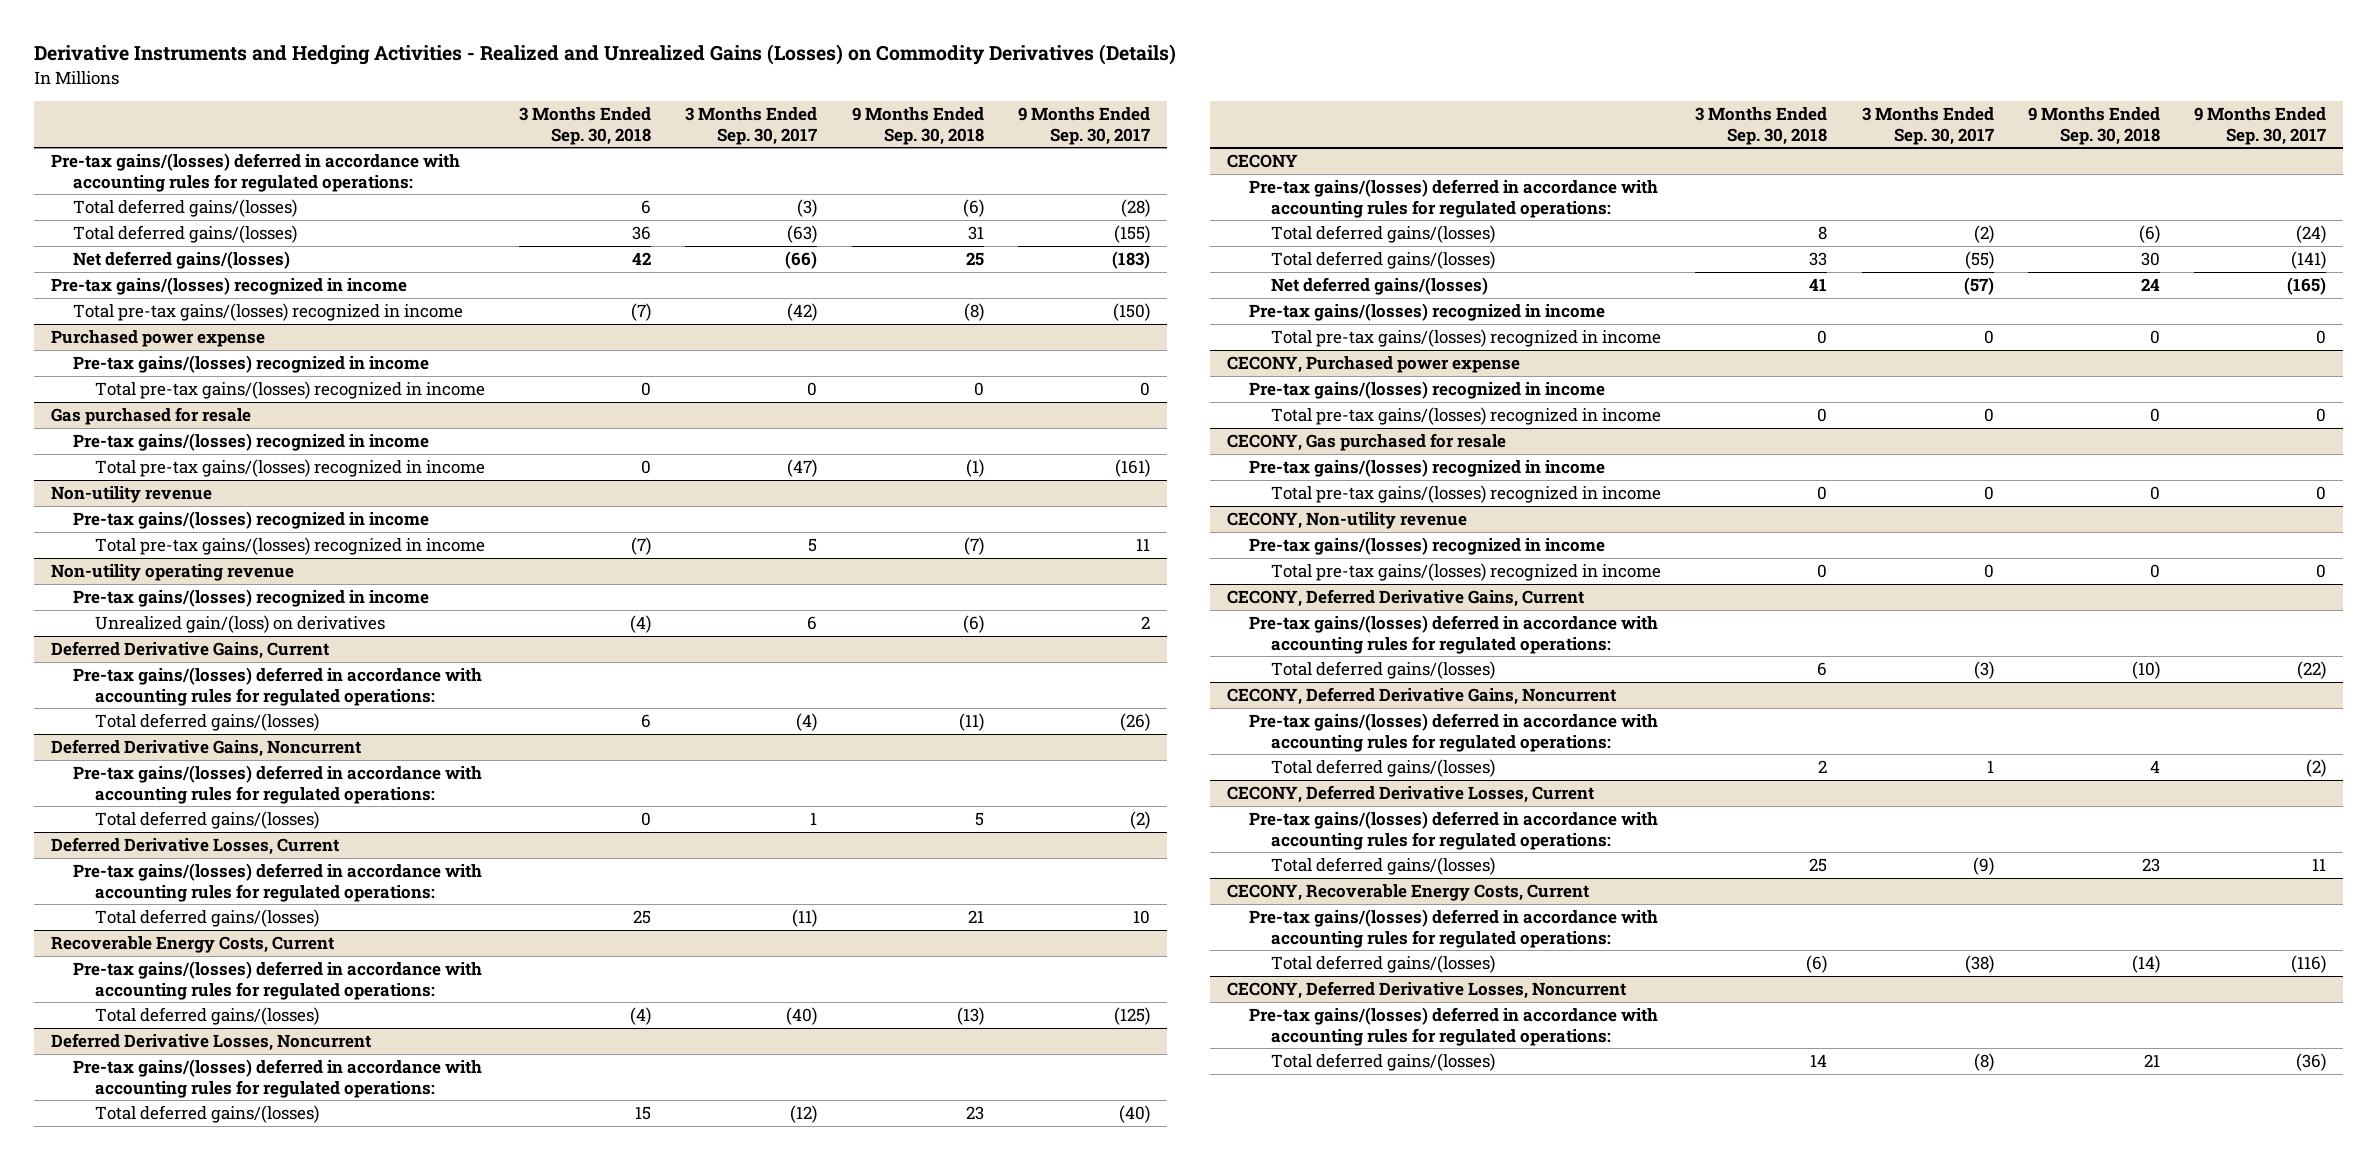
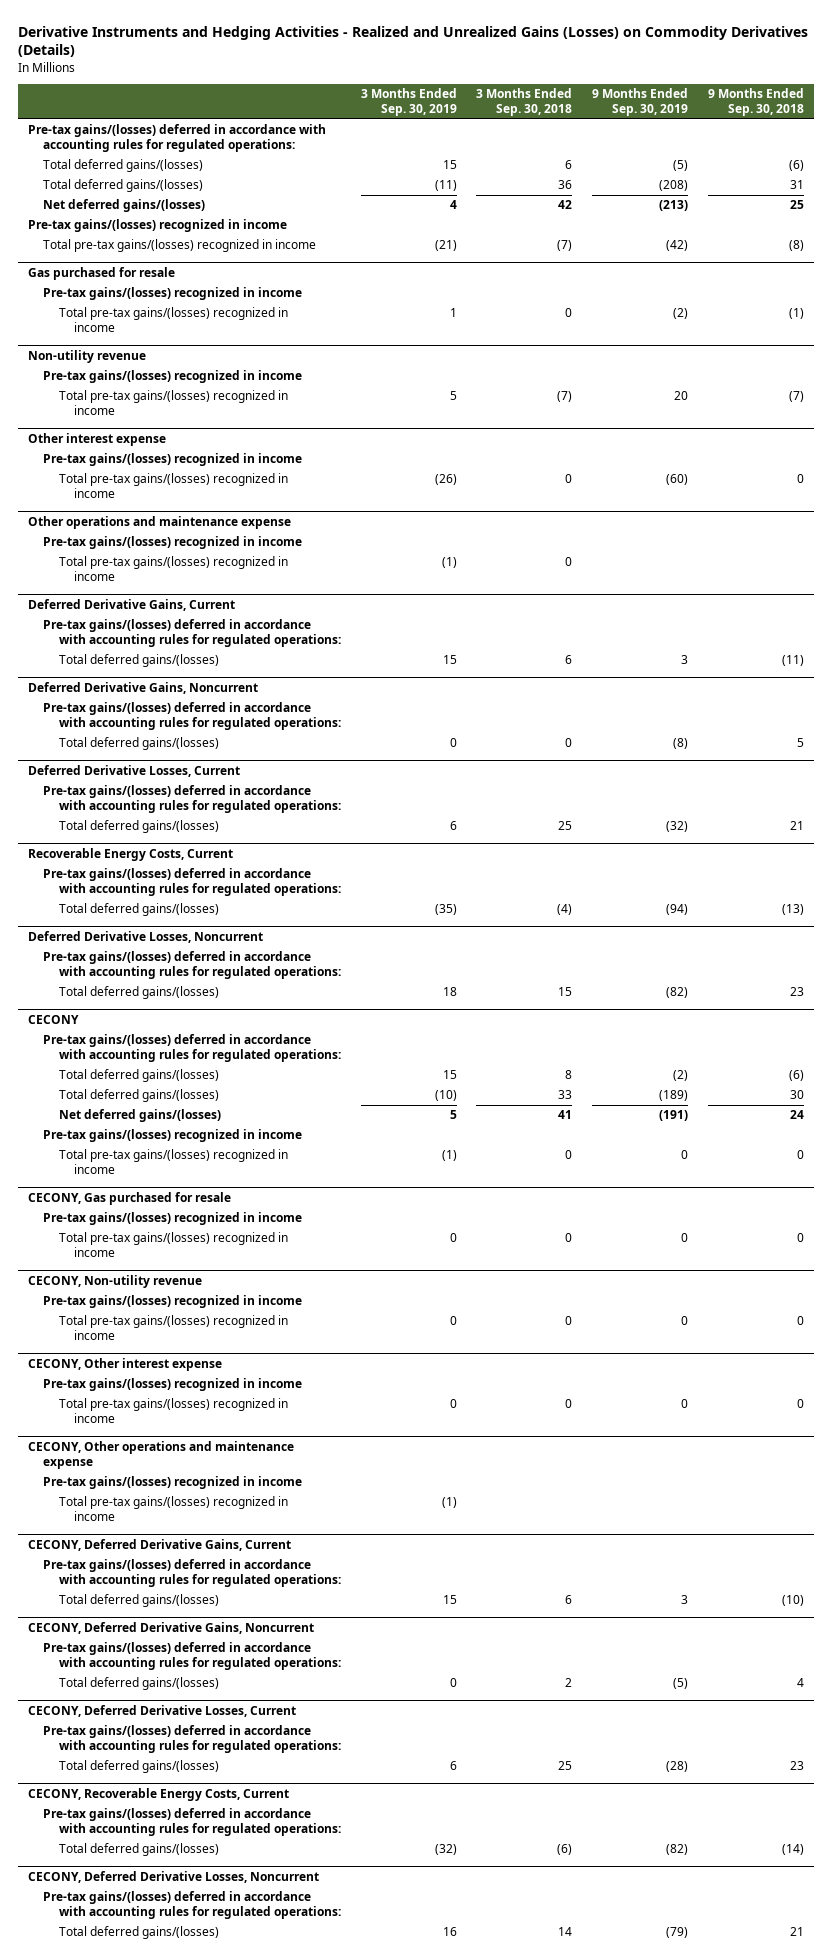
- | 3 Months Ended Sep. 30, 2018 | 3 Months Ended Sep. 30, 2017 | 9 Months Ended Sep. 30, 2018 | 9 Months Ended Sep. 30, 2017
+ | 3 Months Ended Sep. 30, 2019 | 3 Months Ended Sep. 30, 2018 | 9 Months Ended Sep. 30, 2019 | 9 Months Ended Sep. 30, 2018
- Purchased power expense
- Pre-tax gains/(losses) recognized in income
- Total pre-tax gains/(losses) recognized in income | 0 | 0 | 0 | 0
- Non-utility operating revenue
+ Other interest expense
- Unrealized gain/(loss) on derivatives | (4) | 6 | (6) | 2
+ Total pre-tax gains/(losses) recognized in income | (26) | 0 | (60) | 0
+ Other operations and maintenance expense
+ Pre-tax gains/(losses) recognized in income
+ Total pre-tax gains/(losses) recognized in income | (1) | 0 | |
- CECONY, Purchased power expense
- Pre-tax gains/(losses) recognized in income
- Total pre-tax gains/(losses) recognized in income | 0 | 0 | 0 | 0
+ CECONY, Other interest expense
+ Pre-tax gains/(losses) recognized in income
+ Total pre-tax gains/(losses) recognized in income | 0 | 0 | 0 | 0
+ CECONY, Other operations and maintenance expense
+ Pre-tax gains/(losses) recognized in income
+ Total pre-tax gains/(losses) recognized in income | (1) | | |

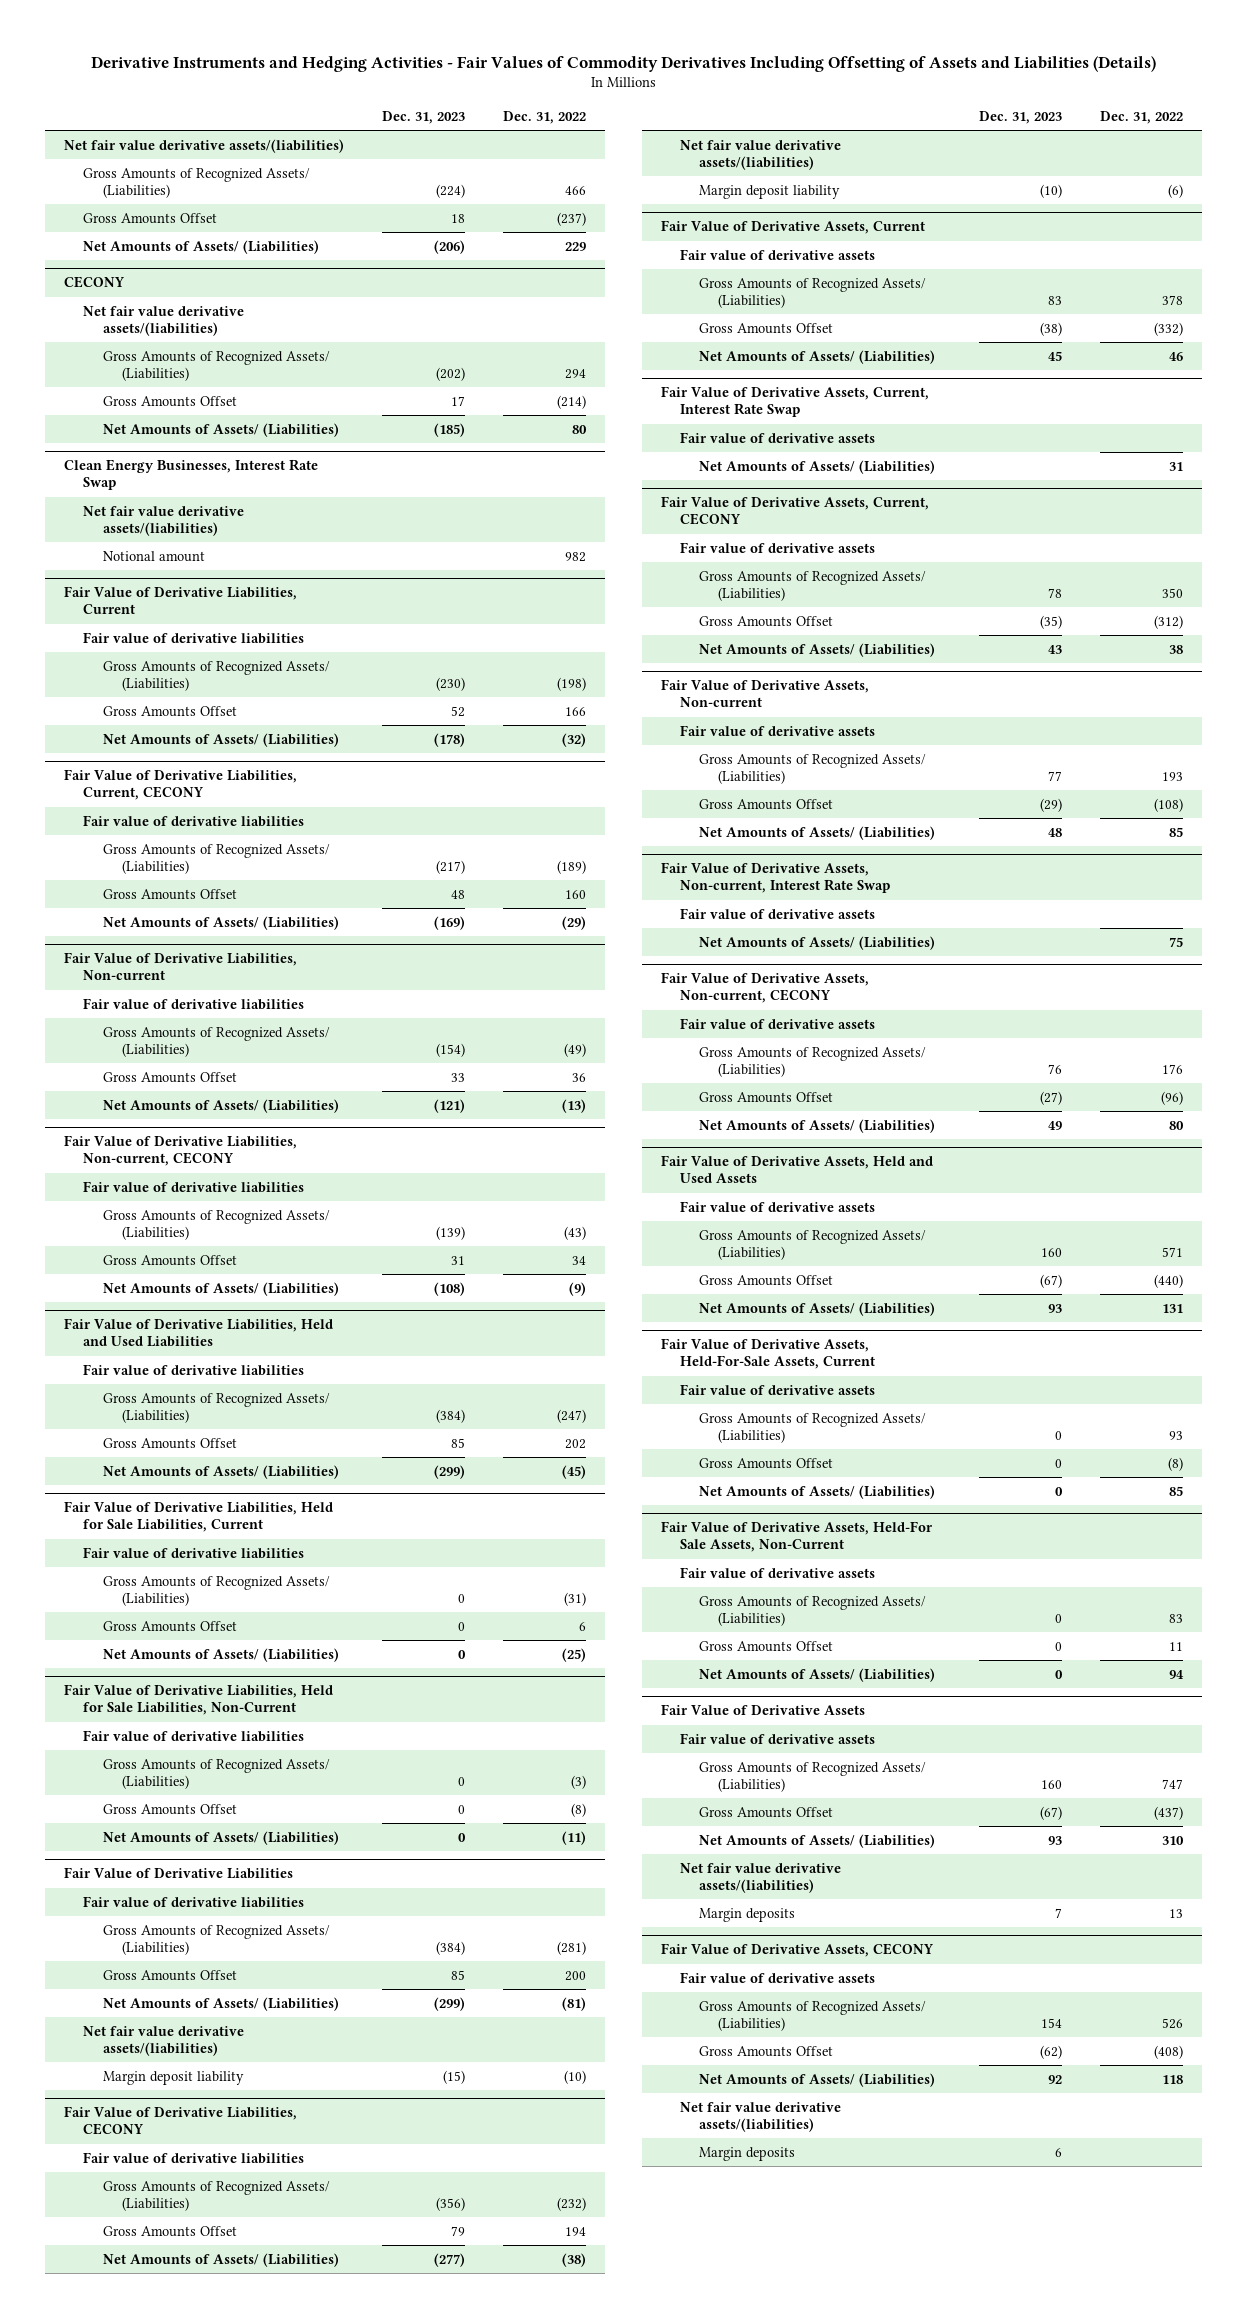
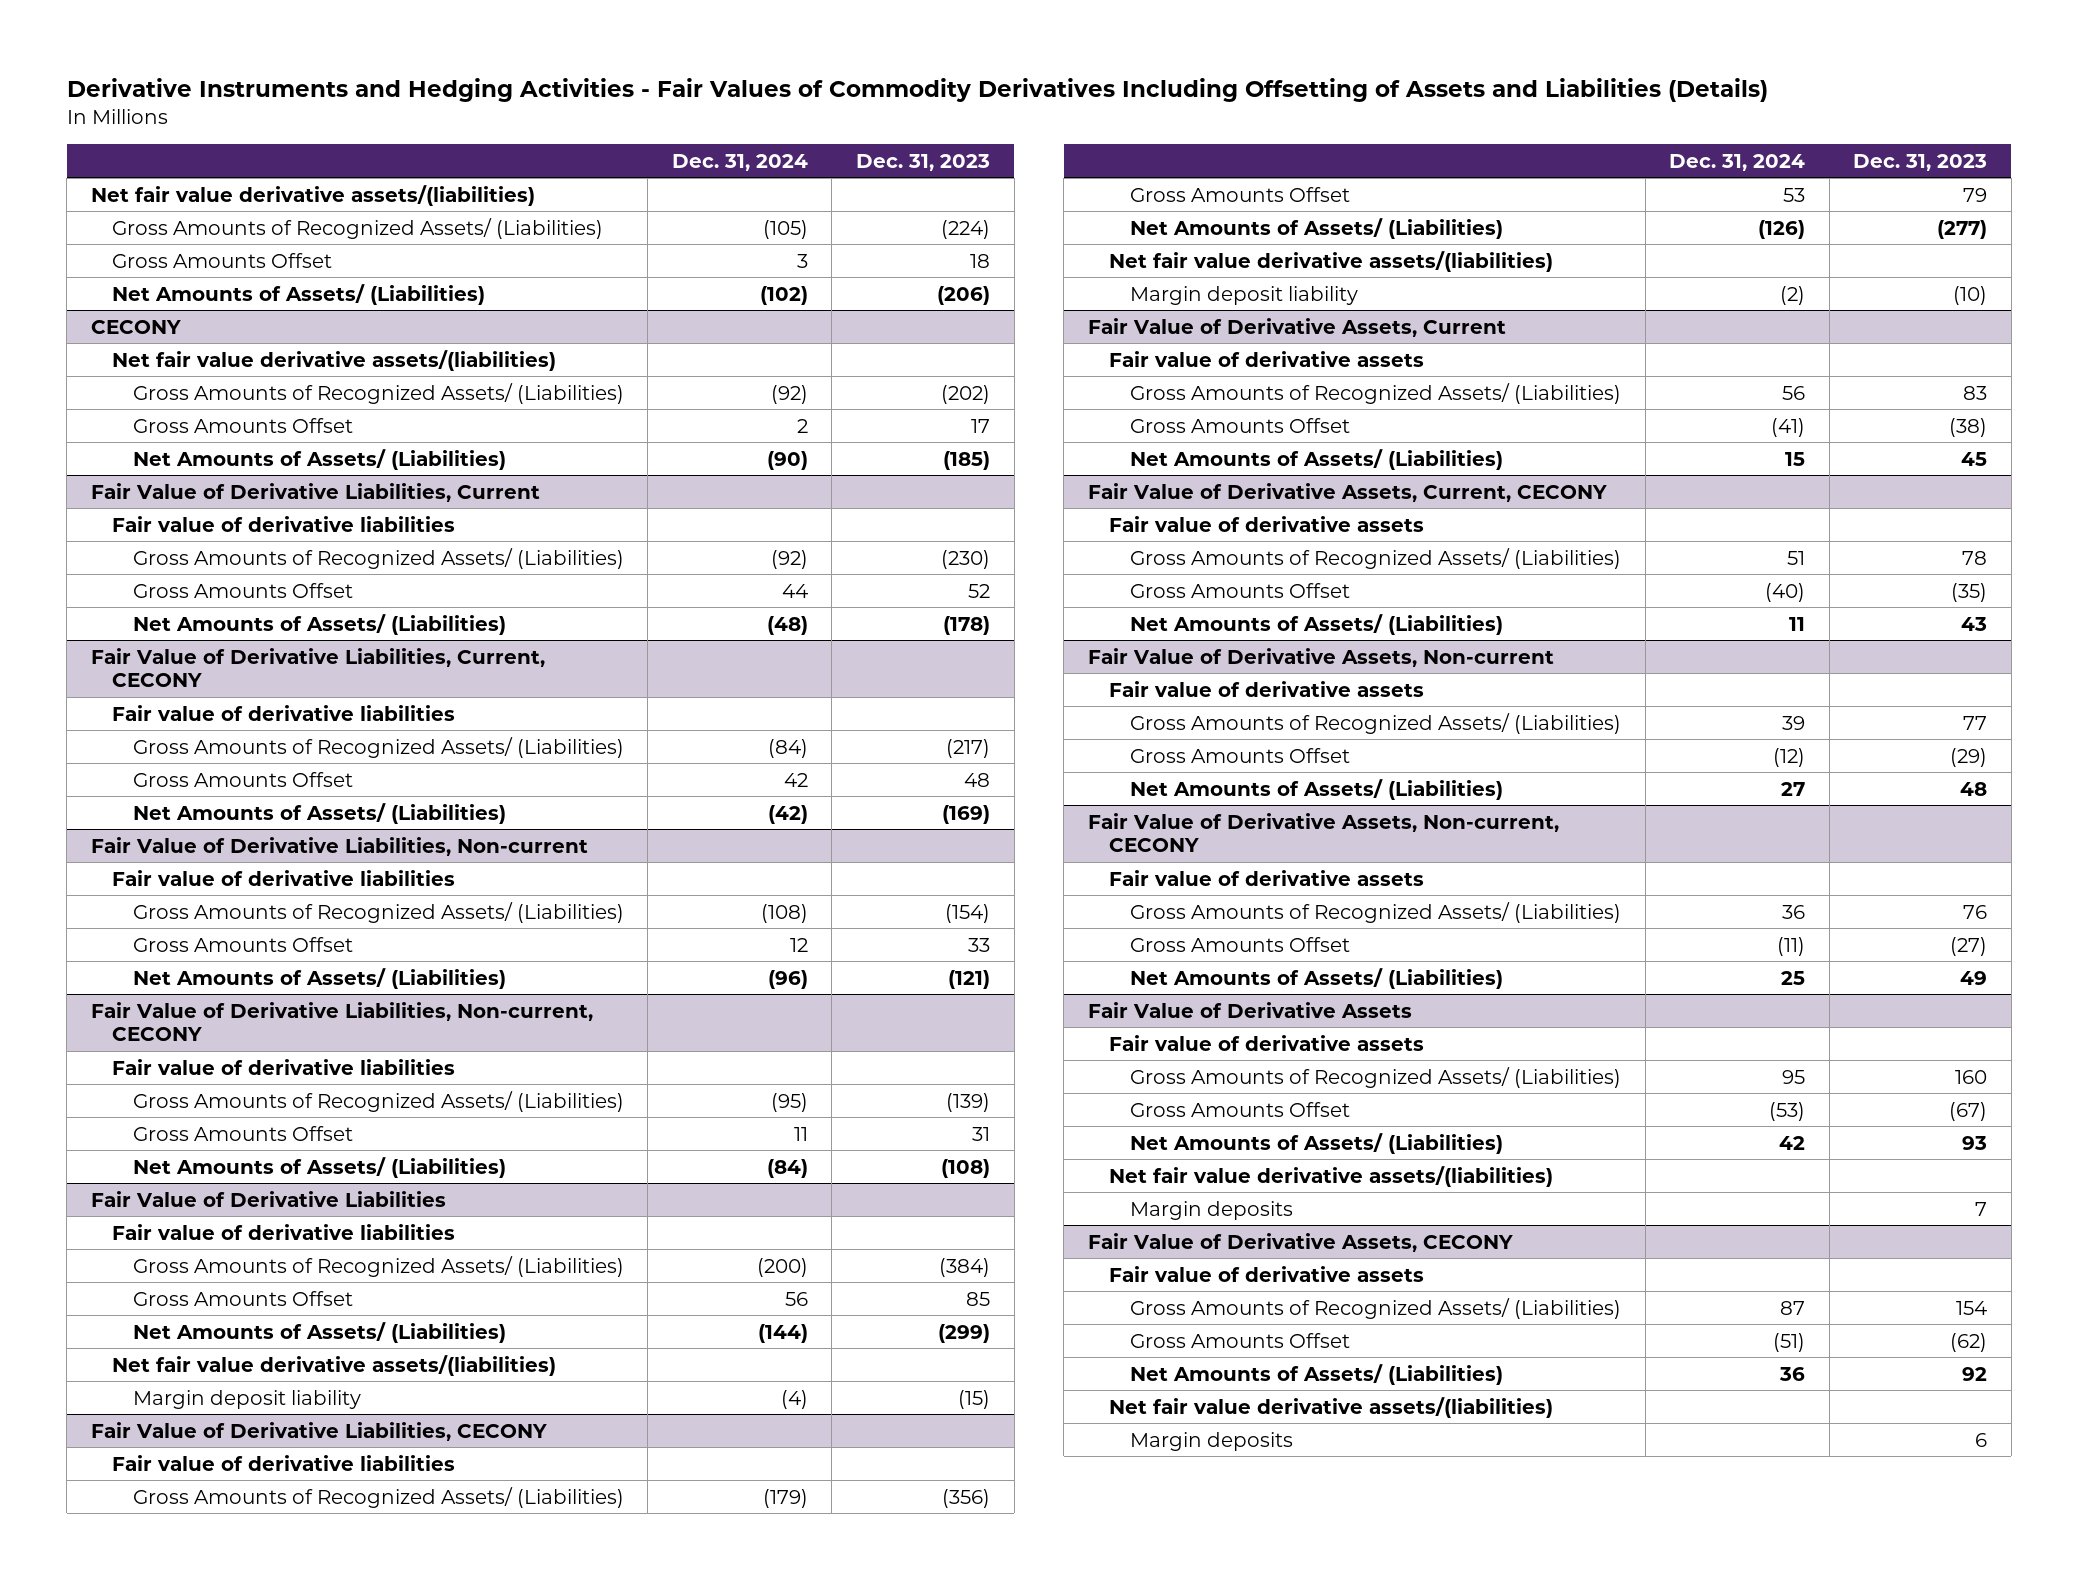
- | Dec. 31, 2023 | Dec. 31, 2022
+ | Dec. 31, 2024 | Dec. 31, 2023
- Clean Energy Businesses, Interest Rate Swap
- Net fair value derivative assets/(liabilities)
- Notional amount | | 982
- Fair Value of Derivative Liabilities, Held and Used Liabilities
- Fair value of derivative liabilities
- Gross Amounts of Recognized Assets/ (Liabilities) | (384) | (247)
- Gross Amounts Offset | 85 | 202
- Net Amounts of Assets/ (Liabilities) | (299) | (45)
- Fair Value of Derivative Liabilities, Held for Sale Liabilities, Current
- Fair value of derivative liabilities
- Gross Amounts of Recognized Assets/ (Liabilities) | 0 | (31)
- Gross Amounts Offset | 0 | 6
- Net Amounts of Assets/ (Liabilities) | 0 | (25)
- Fair Value of Derivative Liabilities, Held for Sale Liabilities, Non-Current
- Fair value of derivative liabilities
- Gross Amounts of Recognized Assets/ (Liabilities) | 0 | (3)
- Gross Amounts Offset | 0 | (8)
- Net Amounts of Assets/ (Liabilities) | 0 | (11)
- Fair Value of Derivative Assets, Current, Interest Rate Swap
- Fair value of derivative assets
- Net Amounts of Assets/ (Liabilities) | | 31
- Fair Value of Derivative Assets, Non-current, Interest Rate Swap
- Fair value of derivative assets
- Net Amounts of Assets/ (Liabilities) | | 75
- Fair Value of Derivative Assets, Held and Used Assets
- Fair value of derivative assets
- Gross Amounts of Recognized Assets/ (Liabilities) | 160 | 571
- Gross Amounts Offset | (67) | (440)
- Net Amounts of Assets/ (Liabilities) | 93 | 131
- Fair Value of Derivative Assets, Held-For-Sale Assets, Current
- Fair value of derivative assets
- Gross Amounts of Recognized Assets/ (Liabilities) | 0 | 93
- Gross Amounts Offset | 0 | (8)
- Net Amounts of Assets/ (Liabilities) | 0 | 85
- Fair Value of Derivative Assets, Held-For Sale Assets, Non-Current
- Fair value of derivative assets
- Gross Amounts of Recognized Assets/ (Liabilities) | 0 | 83
- Gross Amounts Offset | 0 | 11
- Net Amounts of Assets/ (Liabilities) | 0 | 94

